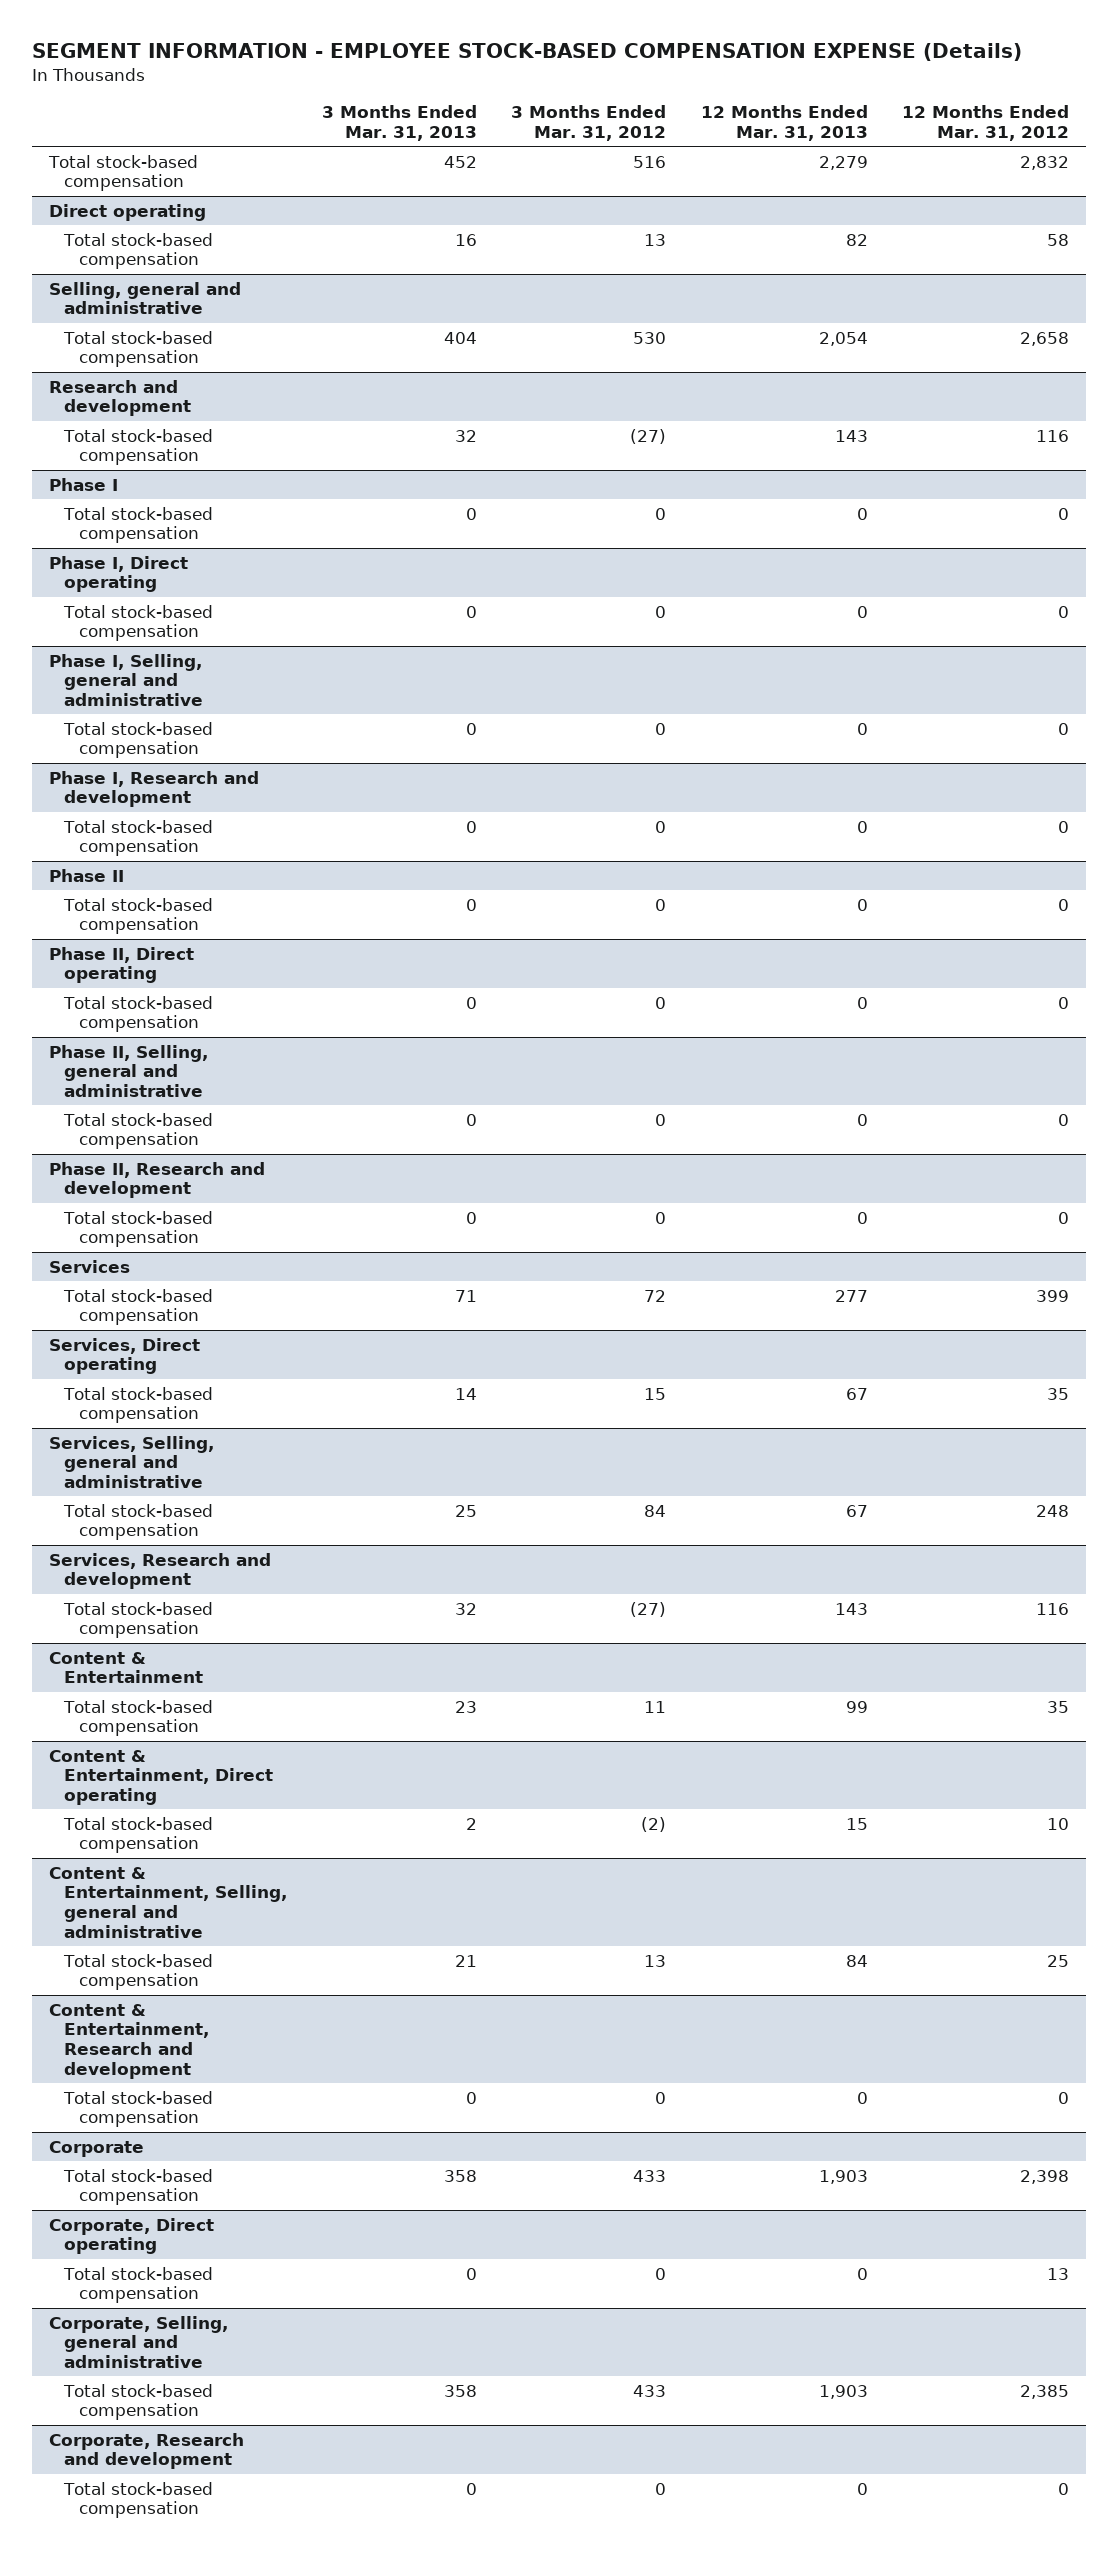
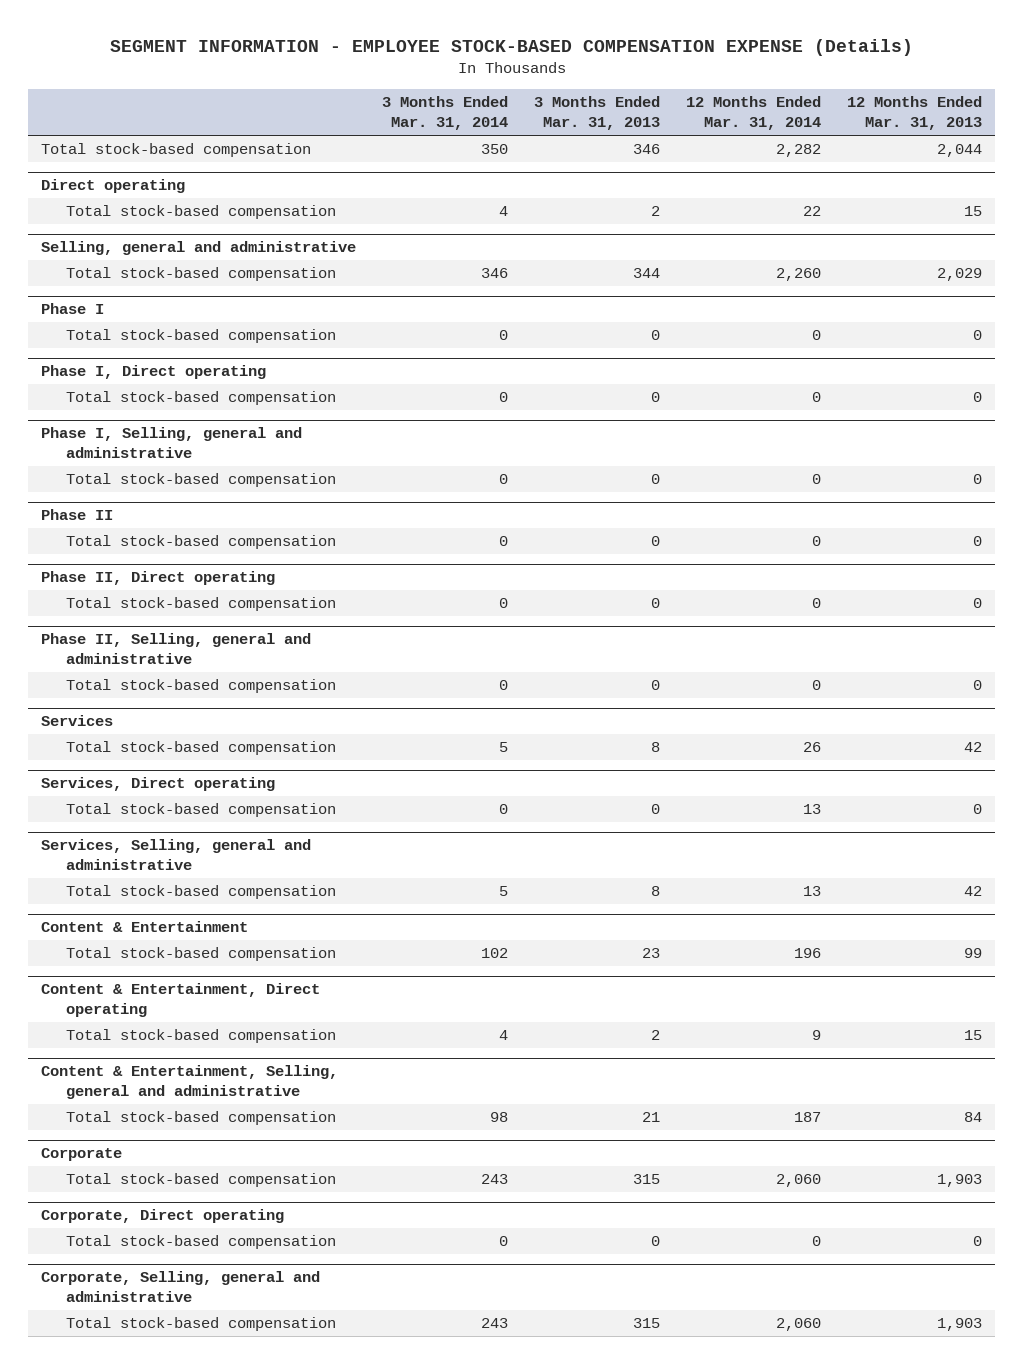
- | 3 Months Ended Mar. 31, 2013 | 3 Months Ended Mar. 31, 2012 | 12 Months Ended Mar. 31, 2013 | 12 Months Ended Mar. 31, 2012
+ | 3 Months Ended Mar. 31, 2014 | 3 Months Ended Mar. 31, 2013 | 12 Months Ended Mar. 31, 2014 | 12 Months Ended Mar. 31, 2013
- Total stock-based compensation | 452 | 516 | 2,279 | 2,832
+ Total stock-based compensation | 350 | 346 | 2,282 | 2,044
@ Direct operating
- Total stock-based compensation | 16 | 13 | 82 | 58
+ Total stock-based compensation | 4 | 2 | 22 | 15
@ Selling, general and administrative
- Total stock-based compensation | 404 | 530 | 2,054 | 2,658
- Research and development
- Total stock-based compensation | 32 | (27) | 143 | 116
@ Selling, general and administrative
+ Total stock-based compensation | 346 | 344 | 2,260 | 2,029
- Phase I, Research and development
- Total stock-based compensation | 0 | 0 | 0 | 0
- Phase II, Research and development
- Total stock-based compensation | 0 | 0 | 0 | 0
@ Services
- Total stock-based compensation | 71 | 72 | 277 | 399
+ Total stock-based compensation | 5 | 8 | 26 | 42
@ Services, Direct operating
- Total stock-based compensation | 14 | 15 | 67 | 35
+ Total stock-based compensation | 0 | 0 | 13 | 0
@ Services, Selling, general and administrative
- Total stock-based compensation | 25 | 84 | 67 | 248
- Services, Research and development
- Total stock-based compensation | 32 | (27) | 143 | 116
@ Services, Selling, general and administrative
+ Total stock-based compensation | 5 | 8 | 13 | 42
- Content & Entertainment, Research and development
- Total stock-based compensation | 0 | 0 | 0 | 0
@ Corporate
- Total stock-based compensation | 358 | 433 | 1,903 | 2,398
+ Total stock-based compensation | 243 | 315 | 2,060 | 1,903
@ Corporate, Selling, general and administrative
- Total stock-based compensation | 358 | 433 | 1,903 | 2,385
- Corporate, Research and development
- Total stock-based compensation | 0 | 0 | 0 | 0
@ Corporate, Selling, general and administrative
+ Total stock-based compensation | 243 | 315 | 2,060 | 1,903

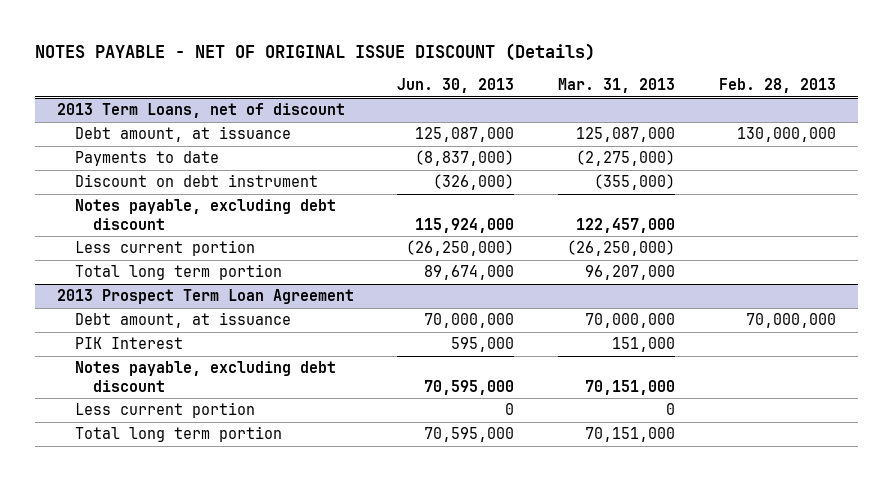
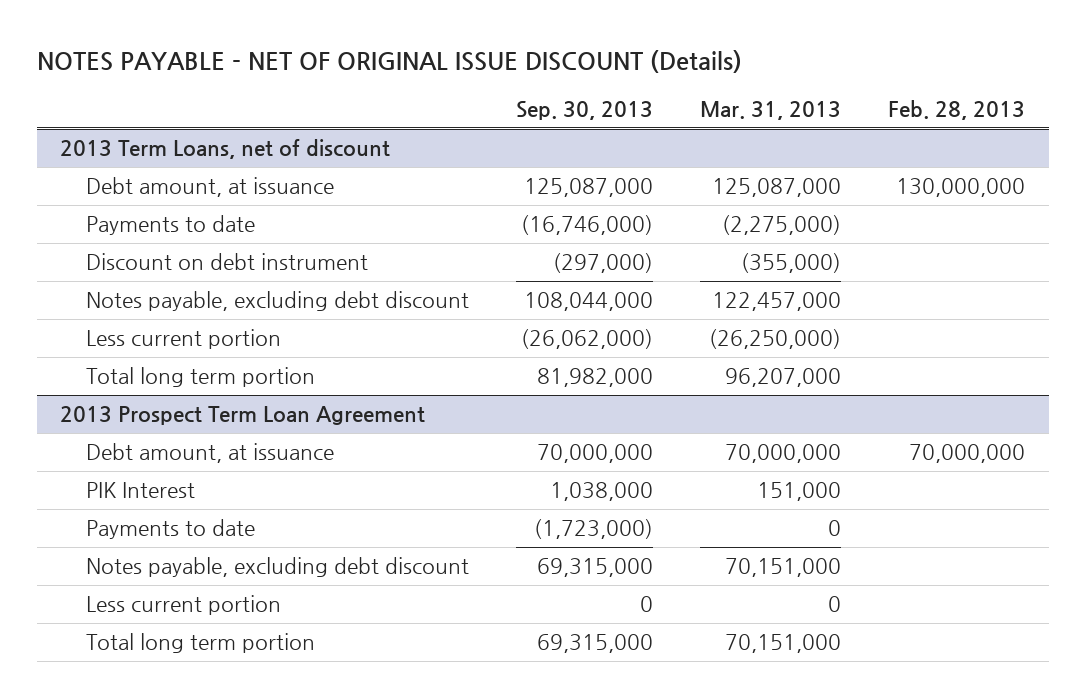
- | Jun. 30, 2013 | Mar. 31, 2013 | Feb. 28, 2013
+ | Sep. 30, 2013 | Mar. 31, 2013 | Feb. 28, 2013
@ 2013 Prospect Term Loan Agreement
+ Payments to date | (1,723,000) | 0 |

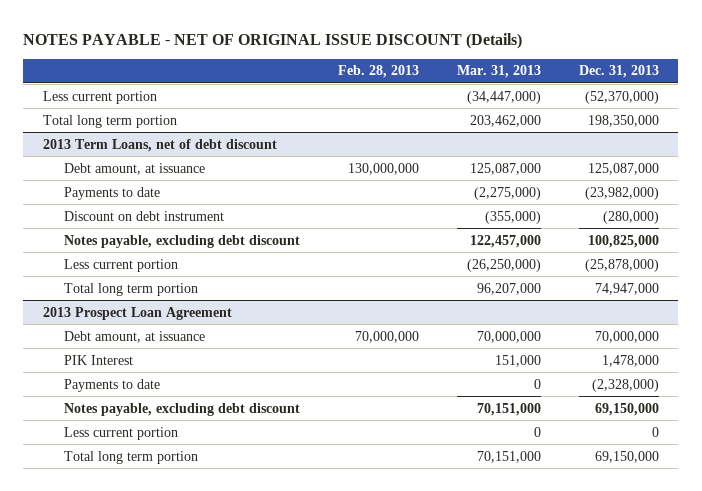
- | Sep. 30, 2013 | Mar. 31, 2013 | Feb. 28, 2013
+ | Feb. 28, 2013 | Mar. 31, 2013 | Dec. 31, 2013
- 2013 Term Loans, net of discount
+ Less current portion | | (34,447,000) | (52,370,000)
+ Total long term portion | | 203,462,000 | 198,350,000
+ 2013 Term Loans, net of debt discount
- 2013 Prospect Term Loan Agreement
+ 2013 Prospect Loan Agreement

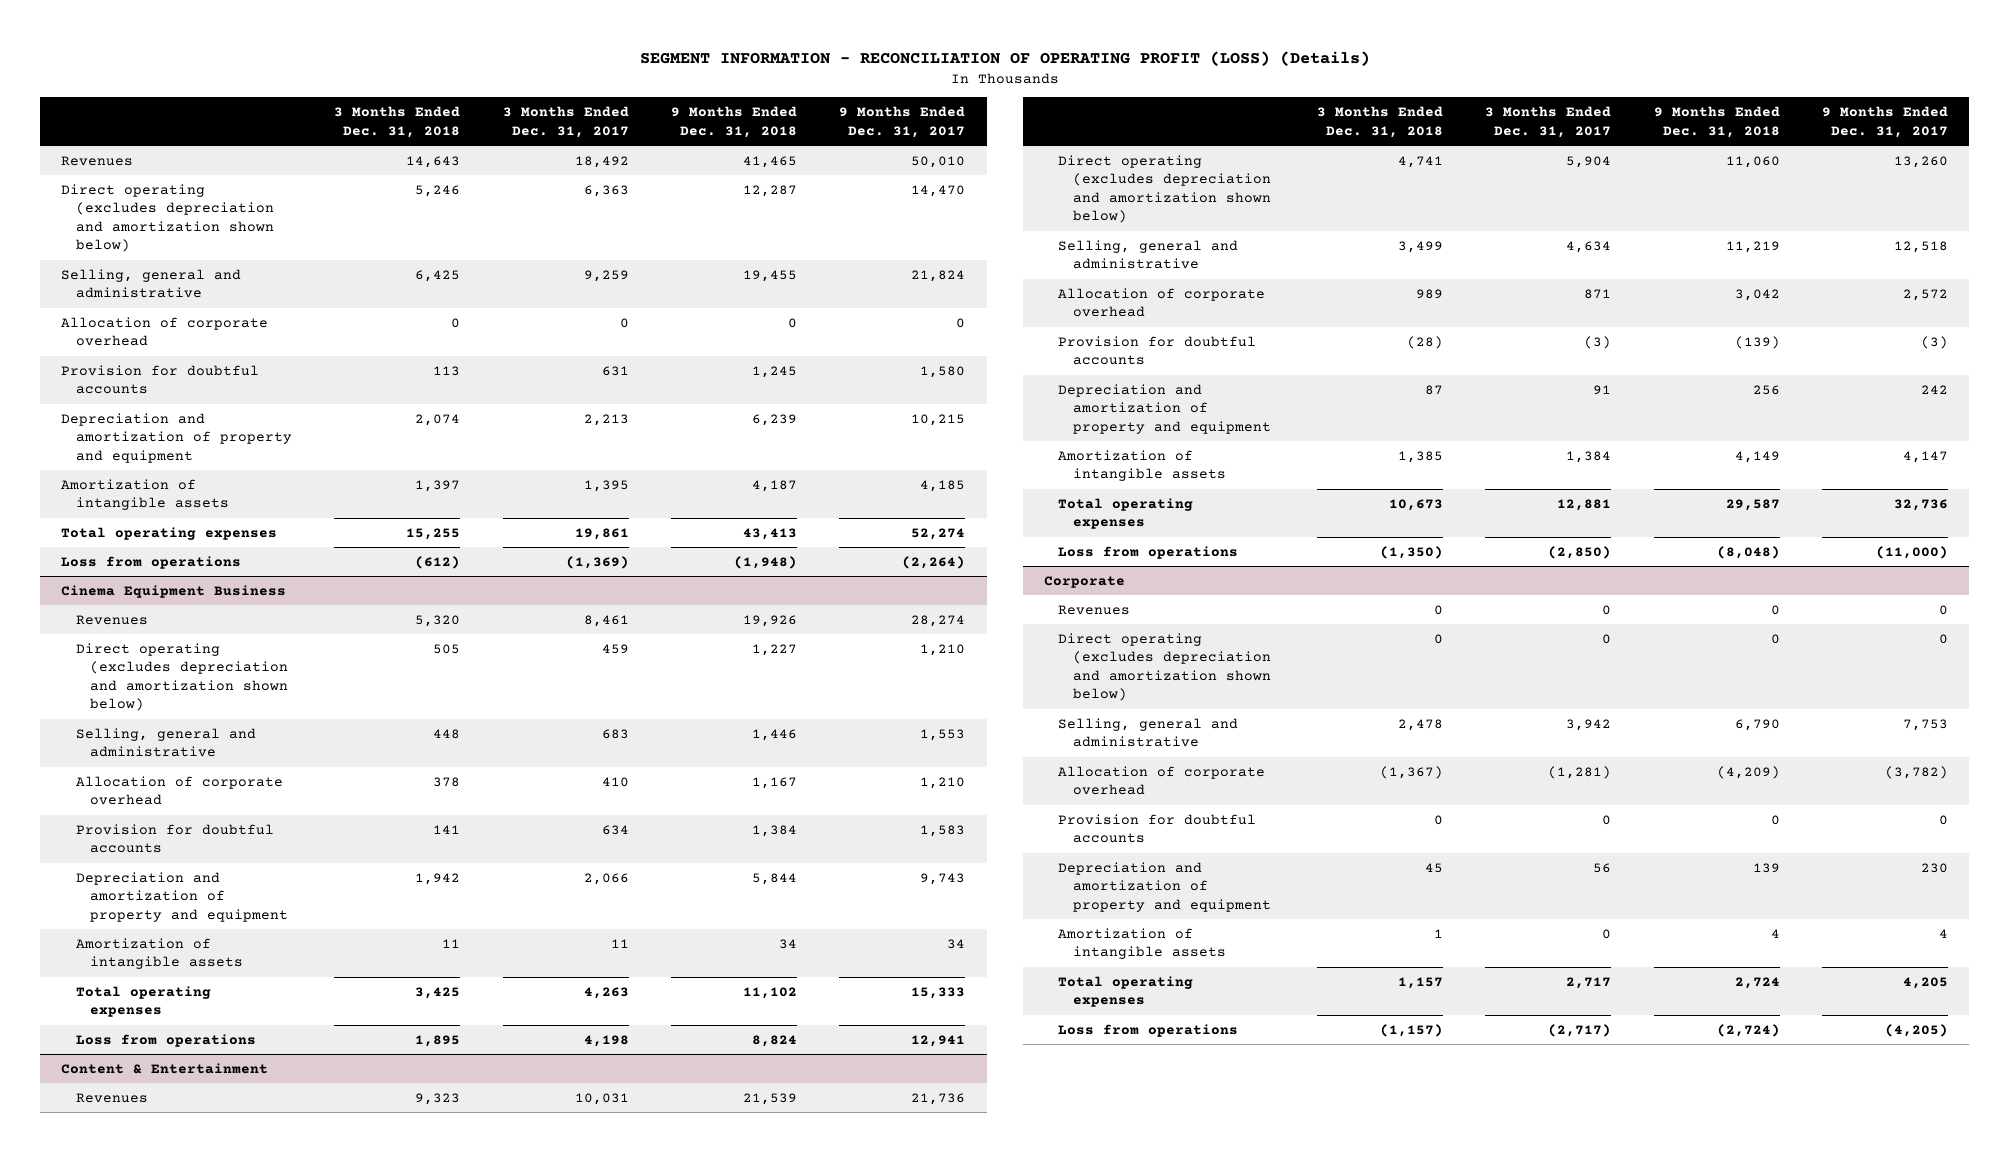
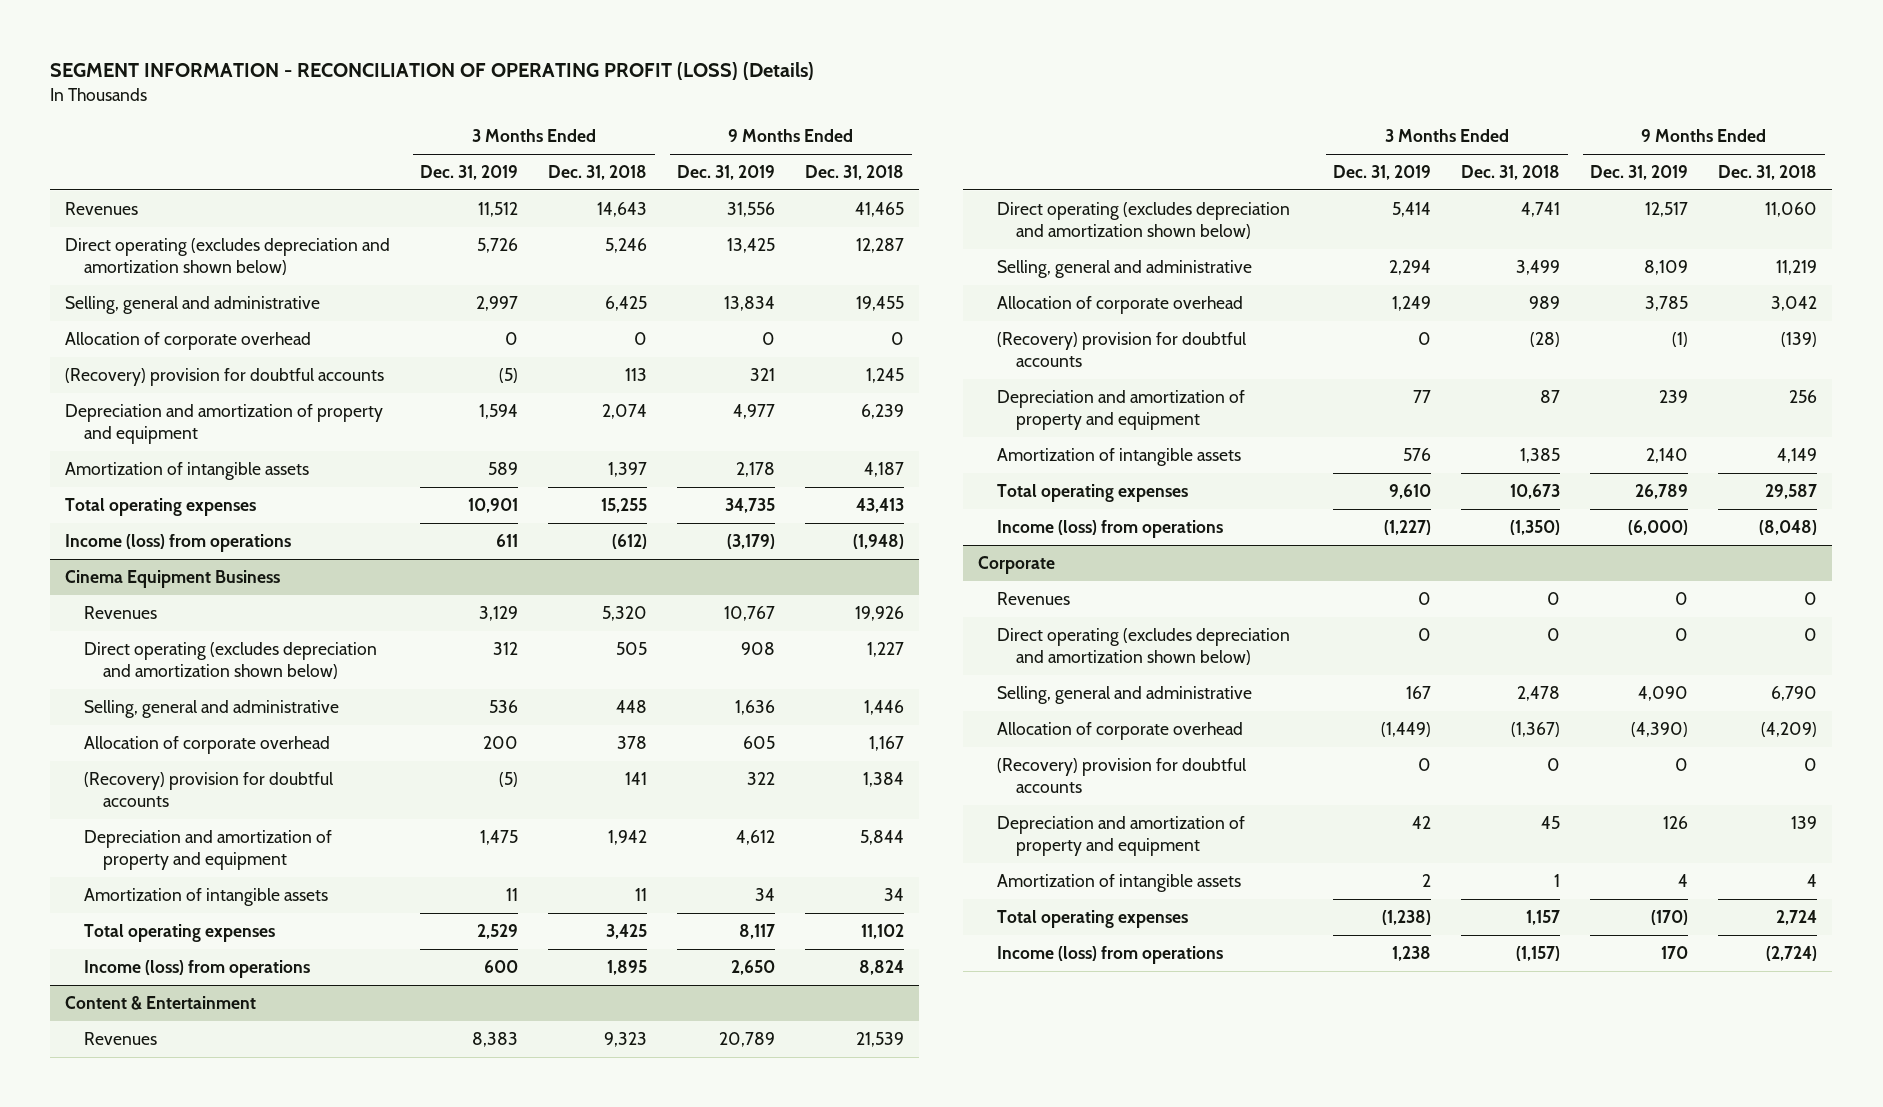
- | 3 Months Ended Dec. 31, 2018 | 3 Months Ended Dec. 31, 2017 | 9 Months Ended Dec. 31, 2018 | 9 Months Ended Dec. 31, 2017
+ | 3 Months Ended Dec. 31, 2019 | 3 Months Ended Dec. 31, 2018 | 9 Months Ended Dec. 31, 2019 | 9 Months Ended Dec. 31, 2018
- Provision for doubtful accounts | 113 | 631 | 1,245 | 1,580
+ (Recovery) provision for doubtful accounts | (5) | 113 | 321 | 1,245
- Loss from operations | (612) | (1,369) | (1,948) | (2,264)
+ Income (loss) from operations | 611 | (612) | (3,179) | (1,948)
@ Cinema Equipment Business
- Provision for doubtful accounts | 141 | 634 | 1,384 | 1,583
+ (Recovery) provision for doubtful accounts | (5) | 141 | 322 | 1,384
- Loss from operations | 1,895 | 4,198 | 8,824 | 12,941
+ Income (loss) from operations | 600 | 1,895 | 2,650 | 8,824
@ Content & Entertainment
- Provision for doubtful accounts | (28) | (3) | (139) | (3)
+ (Recovery) provision for doubtful accounts | 0 | (28) | (1) | (139)
- Loss from operations | (1,350) | (2,850) | (8,048) | (11,000)
+ Income (loss) from operations | (1,227) | (1,350) | (6,000) | (8,048)
@ Corporate
- Provision for doubtful accounts | 0 | 0 | 0 | 0
+ (Recovery) provision for doubtful accounts | 0 | 0 | 0 | 0
- Loss from operations | (1,157) | (2,717) | (2,724) | (4,205)
+ Income (loss) from operations | 1,238 | (1,157) | 170 | (2,724)

